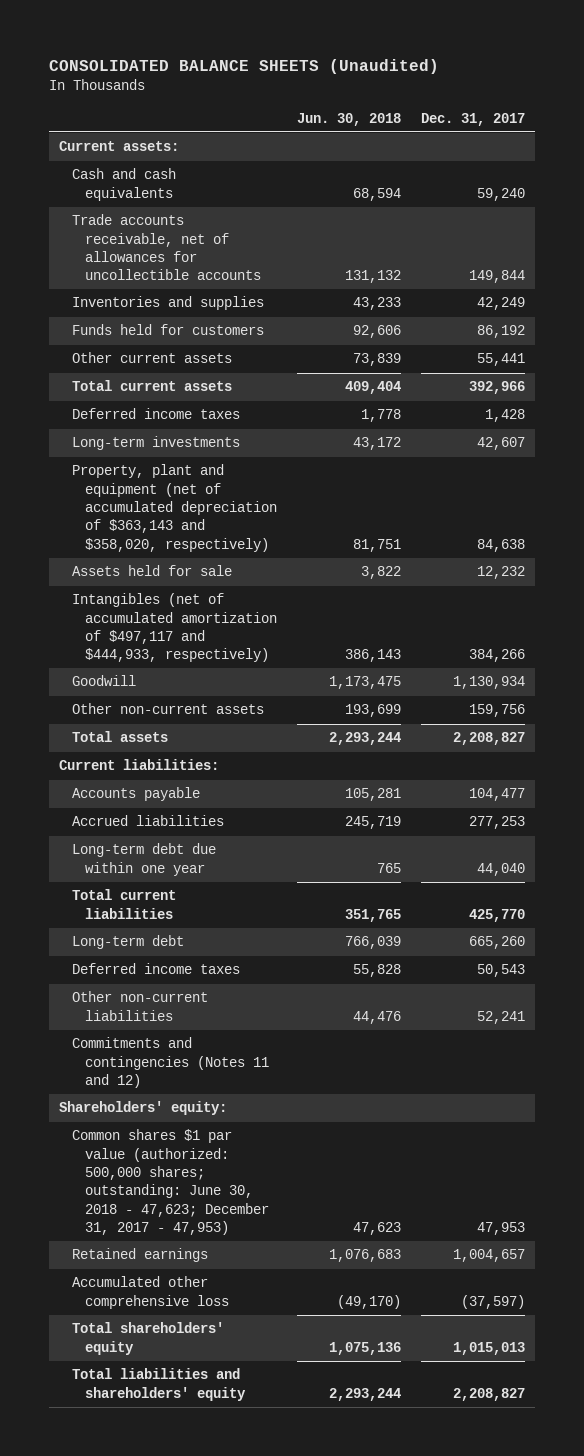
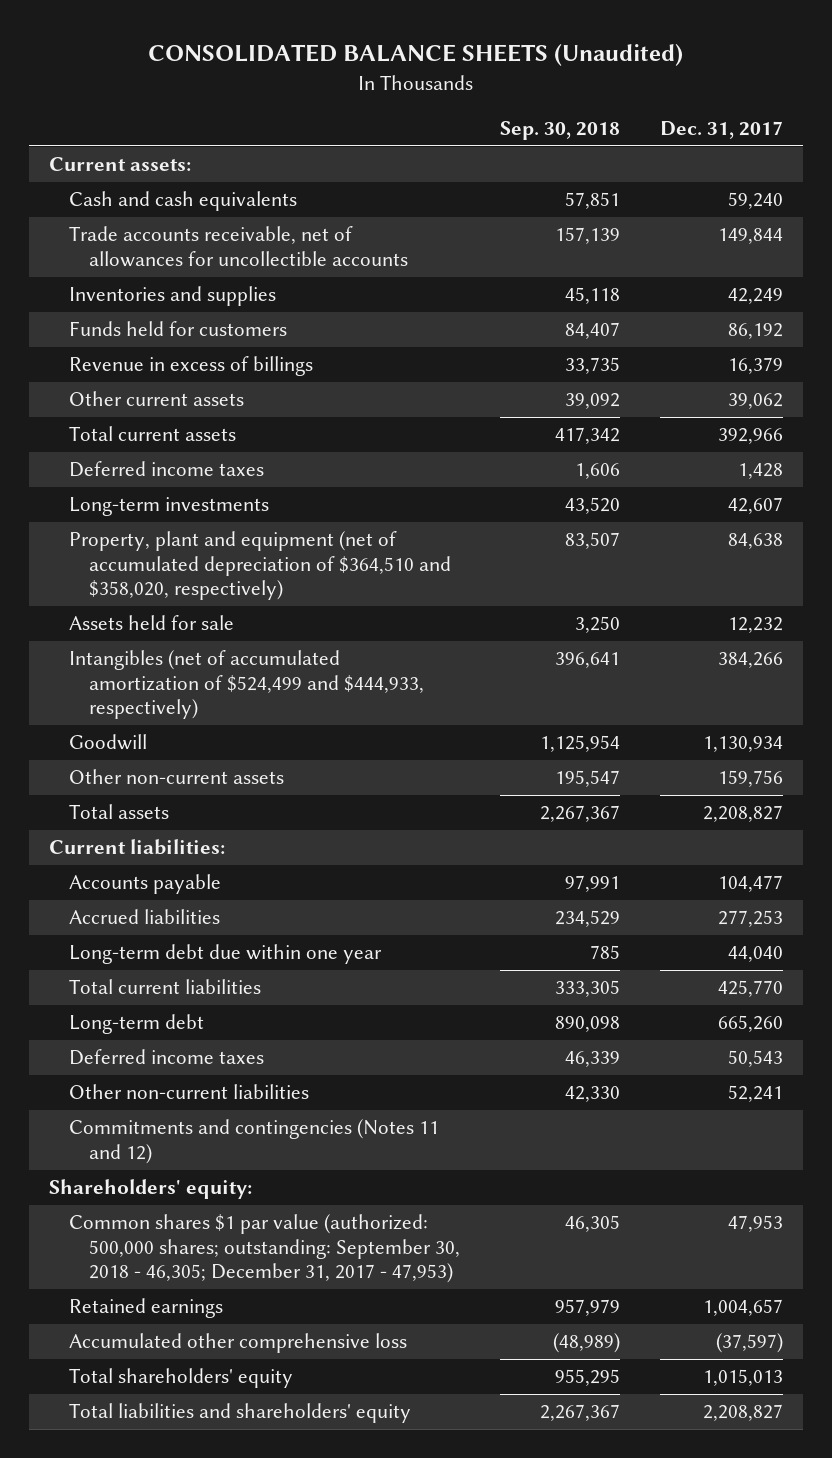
- | Jun. 30, 2018 | Dec. 31, 2017
+ | Sep. 30, 2018 | Dec. 31, 2017
- Other current assets | 73,839 | 55,441
+ Revenue in excess of billings | 33,735 | 16,379
+ Other current assets | 39,092 | 39,062
- Property, plant and equipment (net of accumulated depreciation of $363,143 and $358,020, respectively) | 81,751 | 84,638
+ Property, plant and equipment (net of accumulated depreciation of $364,510 and $358,020, respectively) | 83,507 | 84,638
- Intangibles (net of accumulated amortization of $497,117 and $444,933, respectively) | 386,143 | 384,266
+ Intangibles (net of accumulated amortization of $524,499 and $444,933, respectively) | 396,641 | 384,266
- Common shares $1 par value (authorized: 500,000 shares; outstanding: June 30, 2018 - 47,623; December 31, 2017 - 47,953) | 47,623 | 47,953
+ Common shares $1 par value (authorized: 500,000 shares; outstanding: September 30, 2018 - 46,305; December 31, 2017 - 47,953) | 46,305 | 47,953

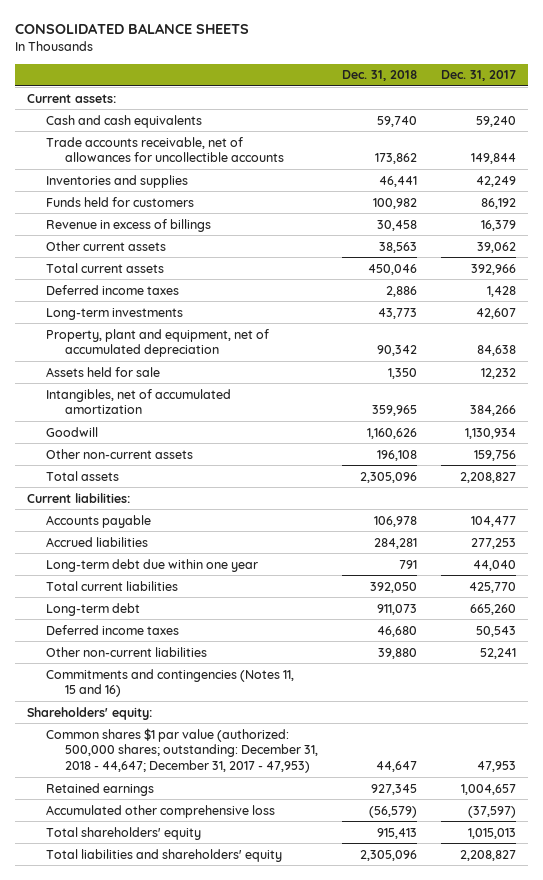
- CONSOLIDATED BALANCE SHEETS (Unaudited)
+ CONSOLIDATED BALANCE SHEETS
- | Sep. 30, 2018 | Dec. 31, 2017
+ | Dec. 31, 2018 | Dec. 31, 2017
- Property, plant and equipment (net of accumulated depreciation of $364,510 and $358,020, respectively) | 83,507 | 84,638
+ Property, plant and equipment, net of accumulated depreciation | 90,342 | 84,638
- Intangibles (net of accumulated amortization of $524,499 and $444,933, respectively) | 396,641 | 384,266
+ Intangibles, net of accumulated amortization | 359,965 | 384,266
- Commitments and contingencies (Notes 11 and 12)
+ Commitments and contingencies (Notes 11, 15 and 16)
- Common shares $1 par value (authorized: 500,000 shares; outstanding: September 30, 2018 - 46,305; December 31, 2017 - 47,953) | 46,305 | 47,953
+ Common shares $1 par value (authorized: 500,000 shares; outstanding: December 31, 2018 - 44,647; December 31, 2017 - 47,953) | 44,647 | 47,953

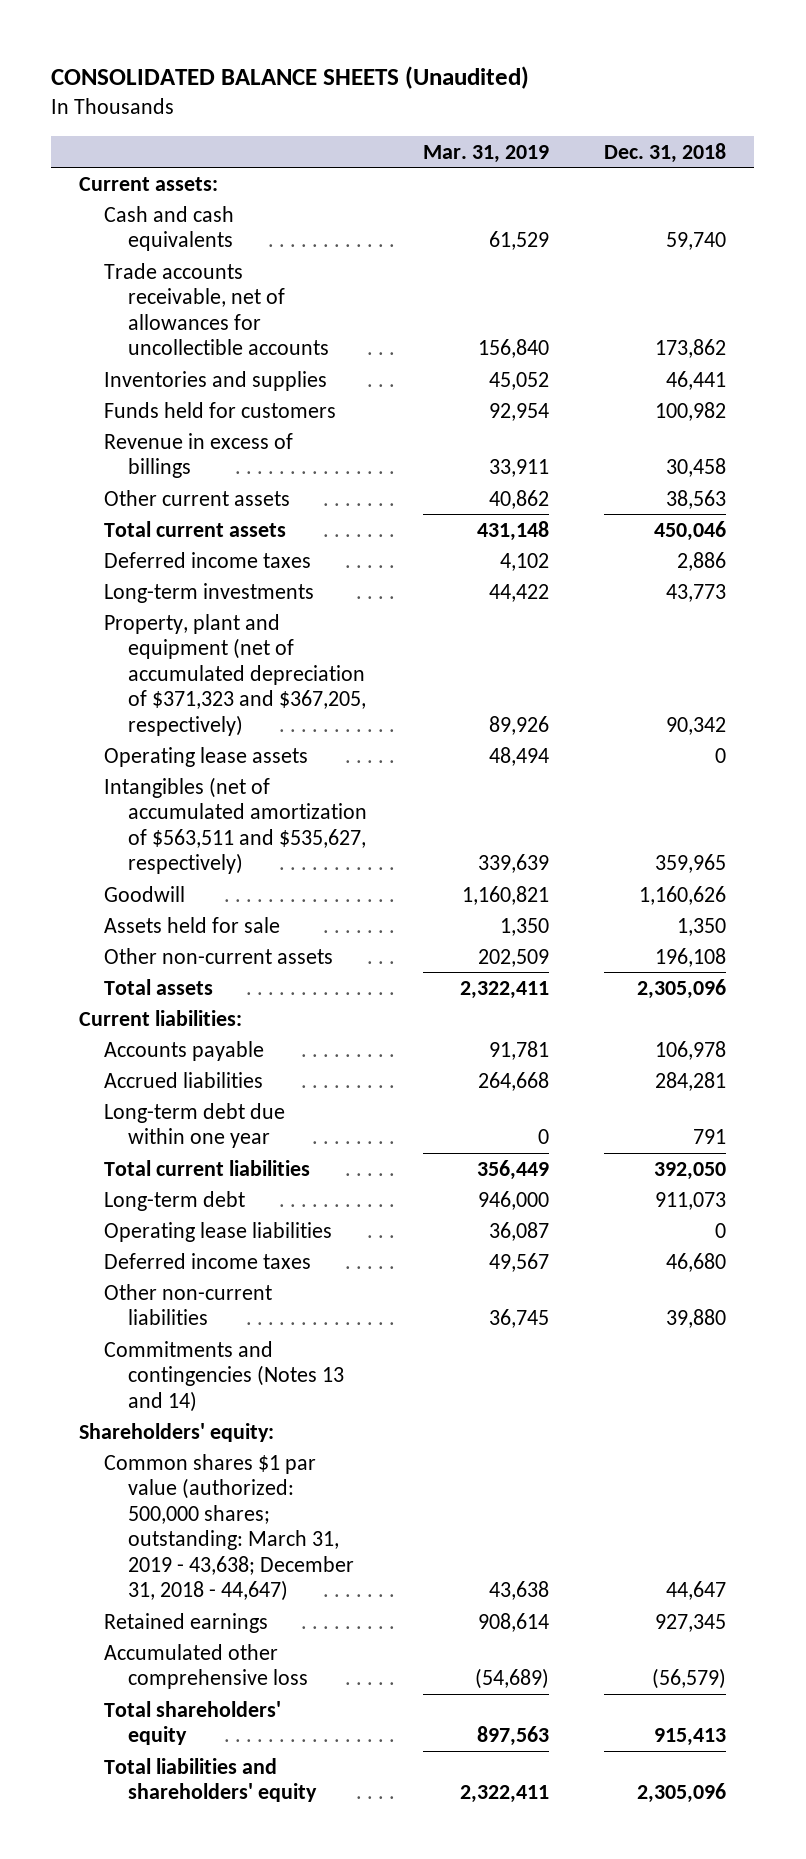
- CONSOLIDATED BALANCE SHEETS
+ CONSOLIDATED BALANCE SHEETS (Unaudited)
- | Dec. 31, 2018 | Dec. 31, 2017
+ | Mar. 31, 2019 | Dec. 31, 2018
- Property, plant and equipment, net of accumulated depreciation | 90,342 | 84,638
- Intangibles, net of accumulated amortization | 359,965 | 384,266
+ Property, plant and equipment (net of accumulated depreciation of $371,323 and $367,205, respectively) | 89,926 | 90,342
+ Operating lease assets | 48,494 | 0
+ Intangibles (net of accumulated amortization of $563,511 and $535,627, respectively) | 339,639 | 359,965
moved down: Assets held for sale | 1,350 | 1,350
+ Operating lease liabilities | 36,087 | 0
- Commitments and contingencies (Notes 11, 15 and 16)
+ Commitments and contingencies (Notes 13 and 14)
- Common shares $1 par value (authorized: 500,000 shares; outstanding: December 31, 2018 - 44,647; December 31, 2017 - 47,953) | 44,647 | 47,953
+ Common shares $1 par value (authorized: 500,000 shares; outstanding: March 31, 2019 - 43,638; December 31, 2018 - 44,647) | 43,638 | 44,647

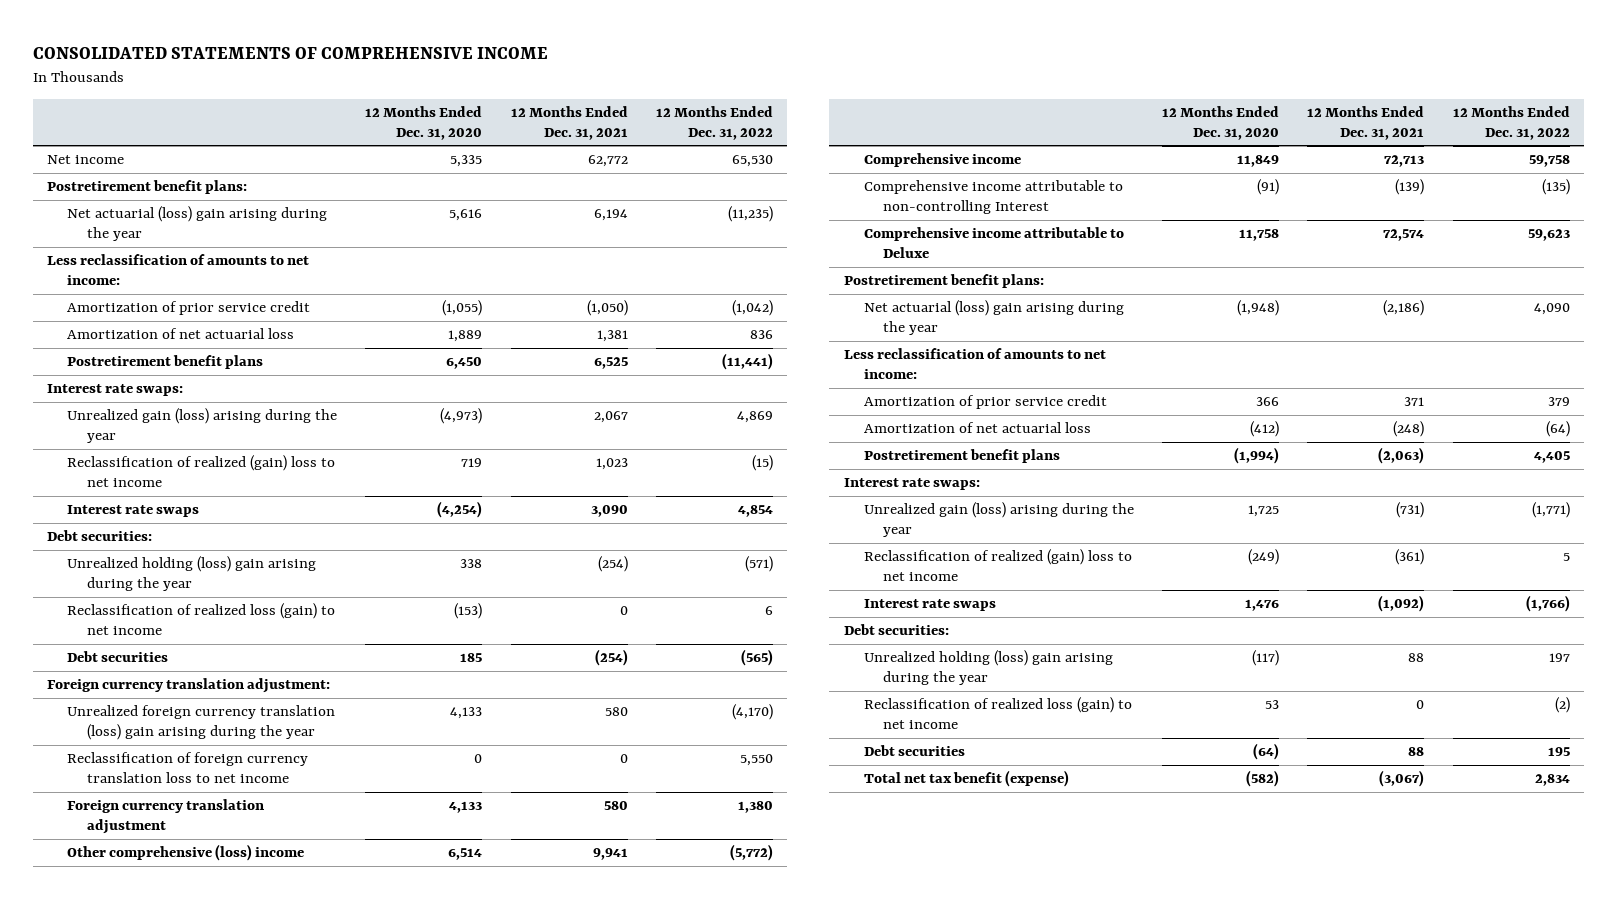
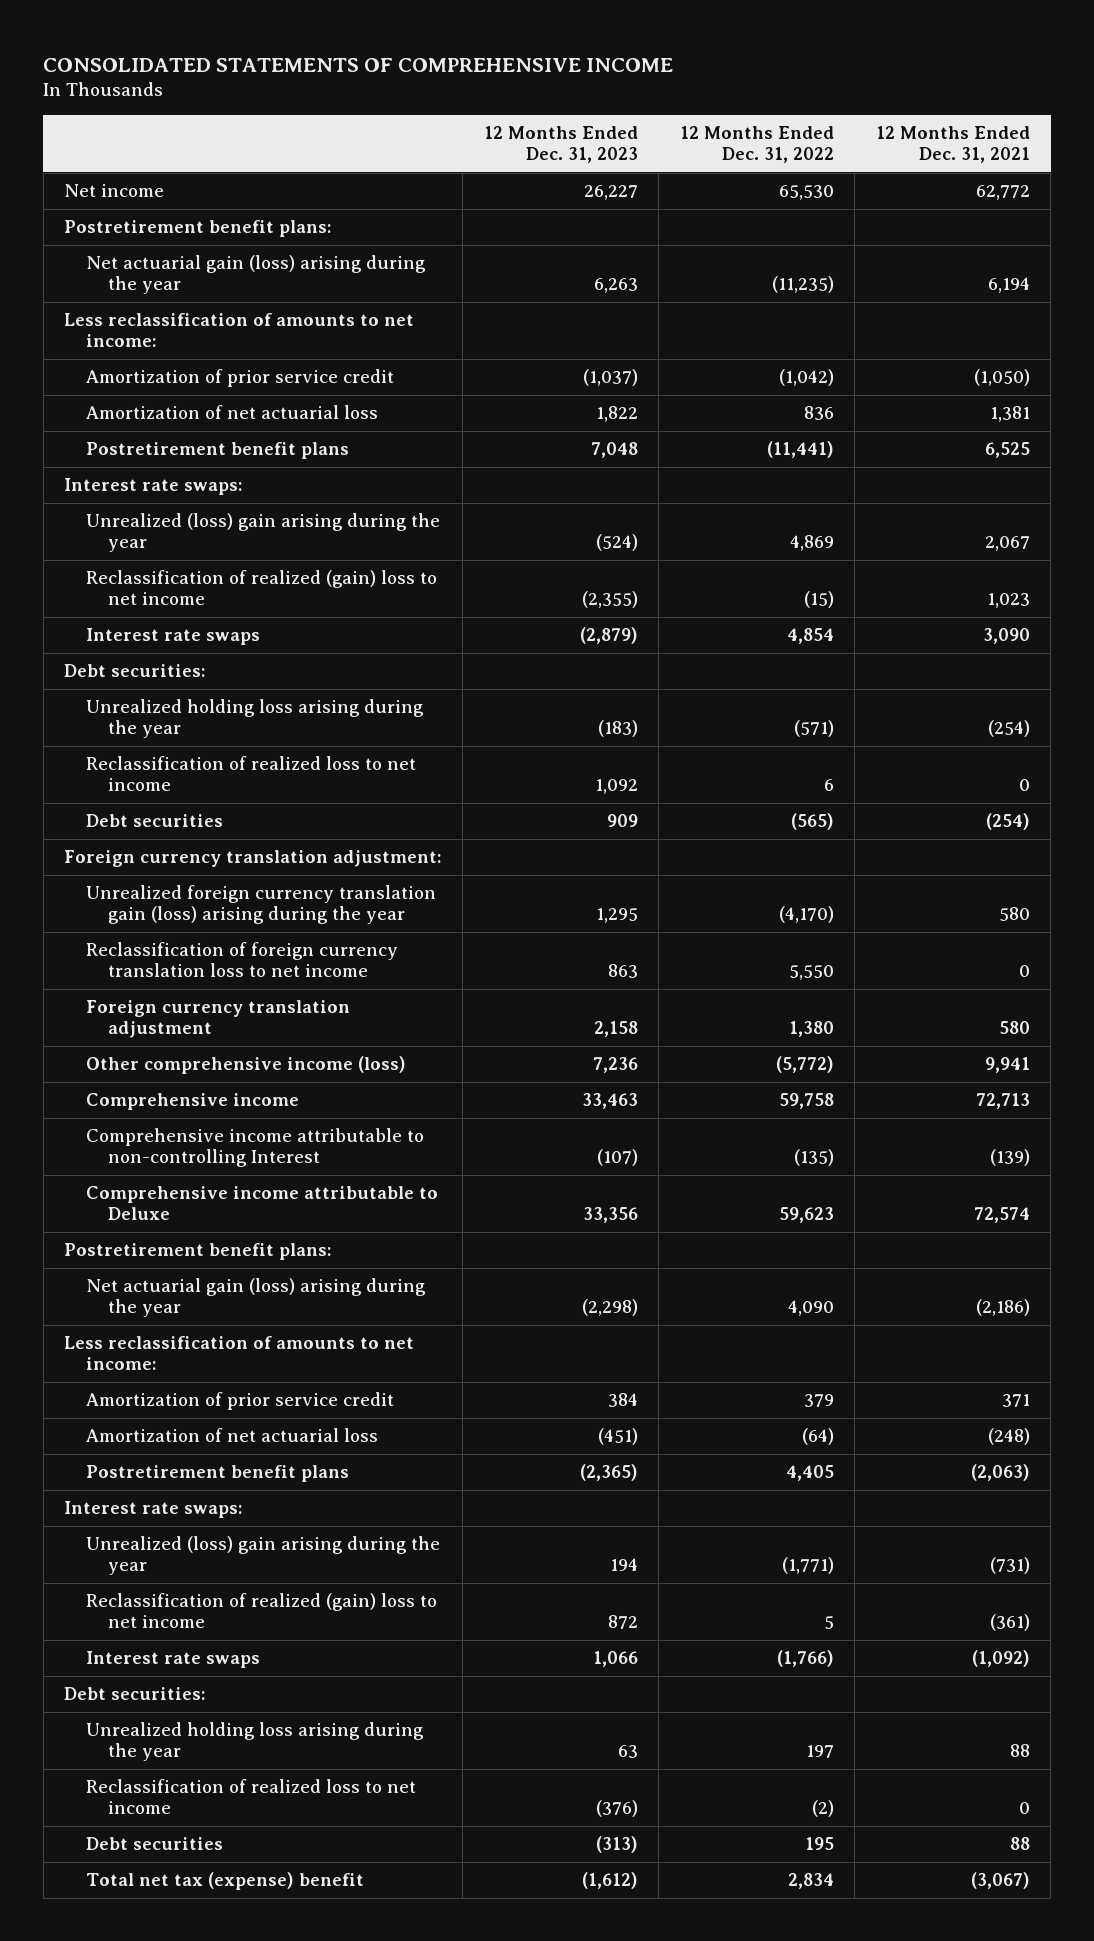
- | 12 Months Ended Dec. 31, 2020 | 12 Months Ended Dec. 31, 2021 | 12 Months Ended Dec. 31, 2022
+ | 12 Months Ended Dec. 31, 2023 | 12 Months Ended Dec. 31, 2022 | 12 Months Ended Dec. 31, 2021
- Net actuarial (loss) gain arising during the year | 5,616 | 6,194 | (11,235)
+ Net actuarial gain (loss) arising during the year | 6,263 | (11,235) | 6,194
- Unrealized gain (loss) arising during the year | (4,973) | 2,067 | 4,869
+ Unrealized (loss) gain arising during the year | (524) | 4,869 | 2,067
- Unrealized holding (loss) gain arising during the year | 338 | (254) | (571)
- Reclassification of realized loss (gain) to net income | (153) | 0 | 6
+ Unrealized holding loss arising during the year | (183) | (571) | (254)
+ Reclassification of realized loss to net income | 1,092 | 6 | 0
- Unrealized foreign currency translation (loss) gain arising during the year | 4,133 | 580 | (4,170)
+ Unrealized foreign currency translation gain (loss) arising during the year | 1,295 | (4,170) | 580
- Other comprehensive (loss) income | 6,514 | 9,941 | (5,772)
+ Other comprehensive income (loss) | 7,236 | (5,772) | 9,941
- Net actuarial (loss) gain arising during the year | (1,948) | (2,186) | 4,090
+ Net actuarial gain (loss) arising during the year | (2,298) | 4,090 | (2,186)
- Unrealized gain (loss) arising during the year | 1,725 | (731) | (1,771)
+ Unrealized (loss) gain arising during the year | 194 | (1,771) | (731)
- Unrealized holding (loss) gain arising during the year | (117) | 88 | 197
- Reclassification of realized loss (gain) to net income | 53 | 0 | (2)
+ Unrealized holding loss arising during the year | 63 | 197 | 88
+ Reclassification of realized loss to net income | (376) | (2) | 0
- Total net tax benefit (expense) | (582) | (3,067) | 2,834
+ Total net tax (expense) benefit | (1,612) | 2,834 | (3,067)

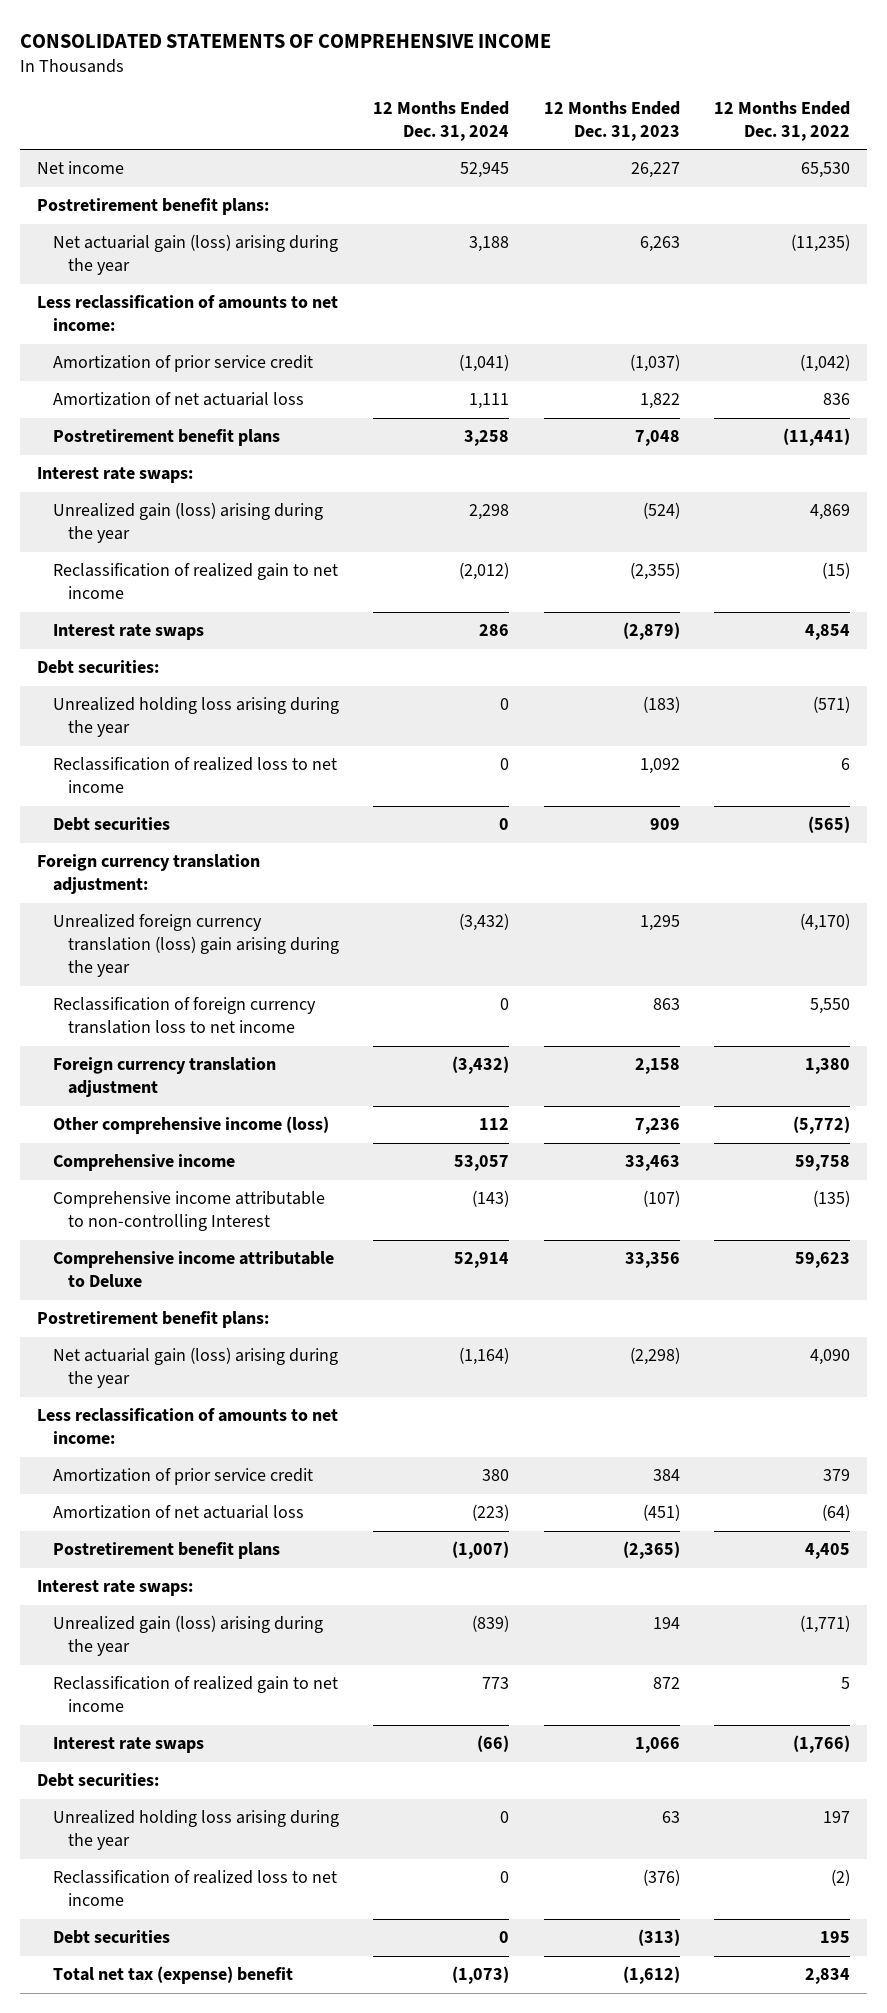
- | 12 Months Ended Dec. 31, 2023 | 12 Months Ended Dec. 31, 2022 | 12 Months Ended Dec. 31, 2021
+ | 12 Months Ended Dec. 31, 2024 | 12 Months Ended Dec. 31, 2023 | 12 Months Ended Dec. 31, 2022
- Unrealized (loss) gain arising during the year | (524) | 4,869 | 2,067
- Reclassification of realized (gain) loss to net income | (2,355) | (15) | 1,023
+ Unrealized gain (loss) arising during the year | 2,298 | (524) | 4,869
+ Reclassification of realized gain to net income | (2,012) | (2,355) | (15)
- Unrealized foreign currency translation gain (loss) arising during the year | 1,295 | (4,170) | 580
+ Unrealized foreign currency translation (loss) gain arising during the year | (3,432) | 1,295 | (4,170)
- Unrealized (loss) gain arising during the year | 194 | (1,771) | (731)
- Reclassification of realized (gain) loss to net income | 872 | 5 | (361)
+ Unrealized gain (loss) arising during the year | (839) | 194 | (1,771)
+ Reclassification of realized gain to net income | 773 | 872 | 5

